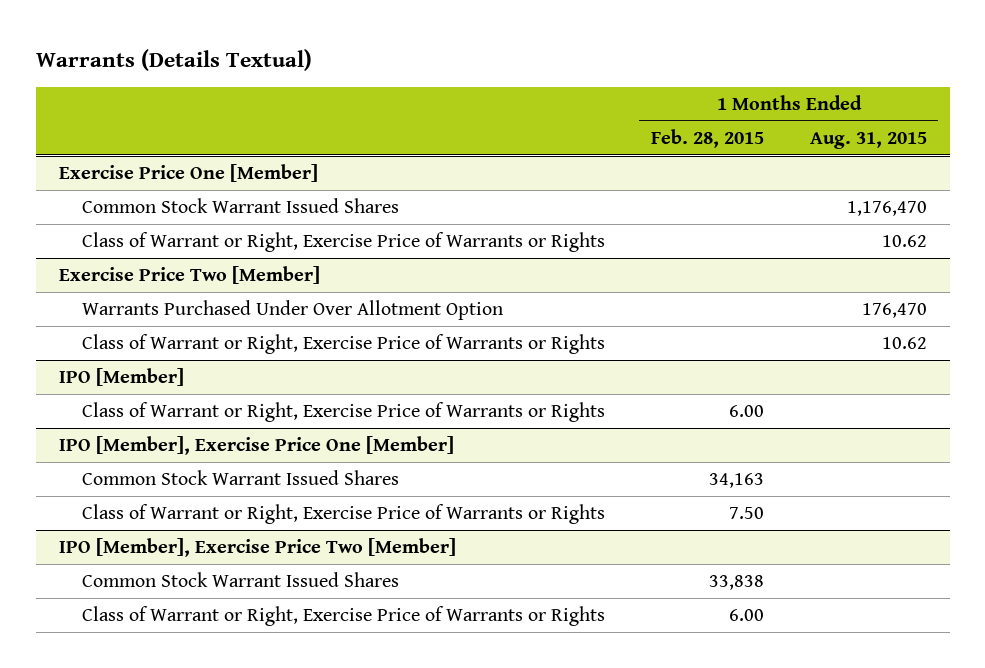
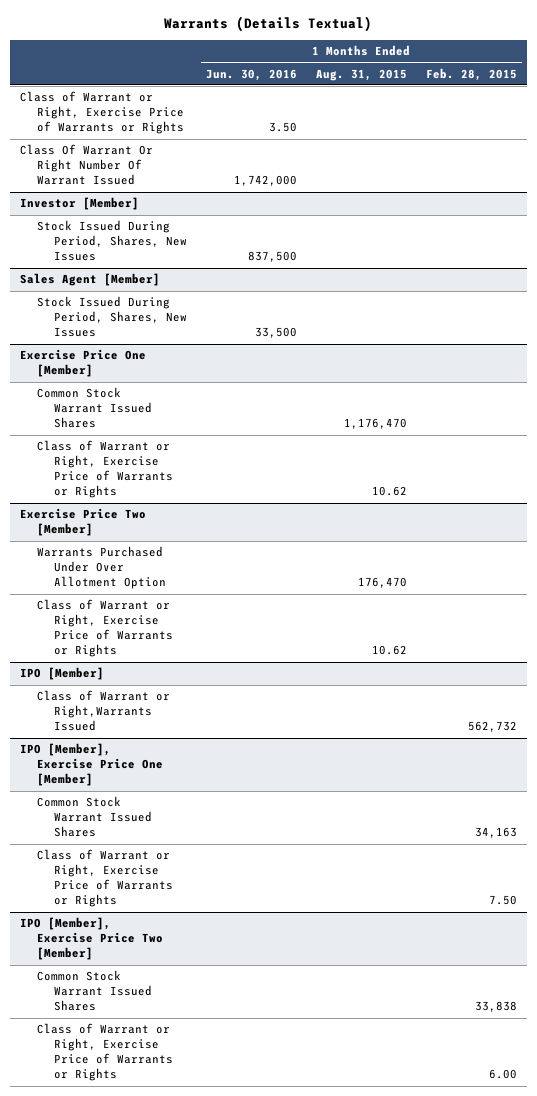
- | 1 Months Ended Feb. 28, 2015 | 1 Months Ended Aug. 31, 2015
+ | 1 Months Ended Jun. 30, 2016 | 1 Months Ended Aug. 31, 2015 | 1 Months Ended Feb. 28, 2015
+ Class of Warrant or Right, Exercise Price of Warrants or Rights | 3.50 | |
+ Class Of Warrant Or Right Number Of Warrant Issued | 1,742,000 | |
+ Investor [Member]
+ Stock Issued During Period, Shares, New Issues | 837,500 | |
+ Sales Agent [Member]
+ Stock Issued During Period, Shares, New Issues | 33,500 | |
@ IPO [Member]
- Class of Warrant or Right, Exercise Price of Warrants or Rights | 6.00 |
+ Class of Warrant or Right,Warrants Issued | | | 562,732

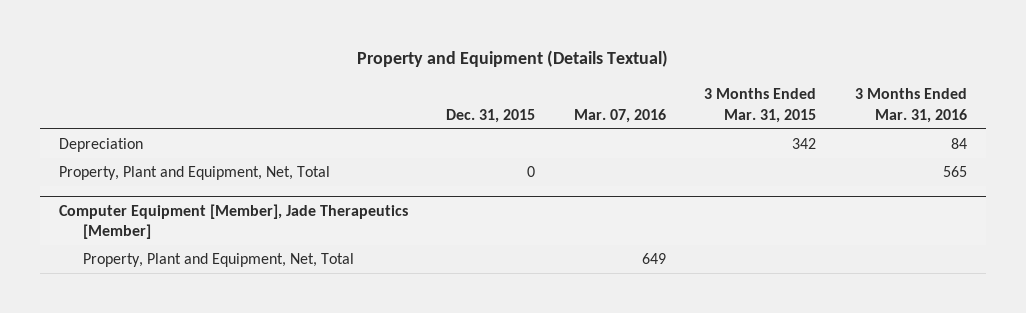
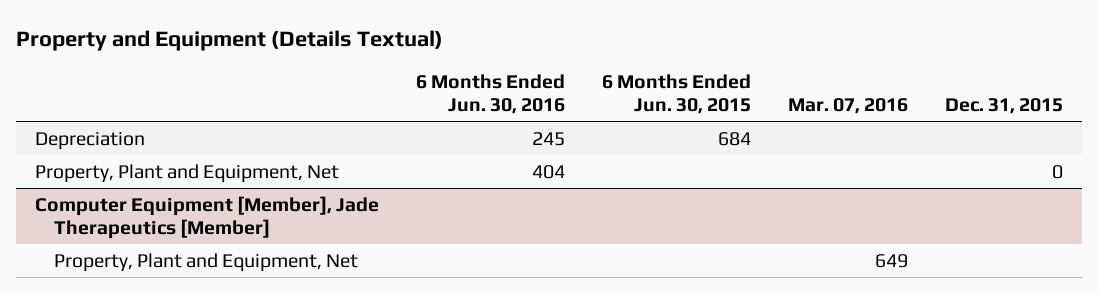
- | Dec. 31, 2015 | Mar. 07, 2016 | 3 Months Ended Mar. 31, 2015 | 3 Months Ended Mar. 31, 2016
+ | 6 Months Ended Jun. 30, 2016 | 6 Months Ended Jun. 30, 2015 | Mar. 07, 2016 | Dec. 31, 2015
- Property, Plant and Equipment, Net, Total | 0 | | | 565
+ Property, Plant and Equipment, Net | 404 | | | 0
@ Computer Equipment [Member], Jade Therapeutics [Member]
- Property, Plant and Equipment, Net, Total | | 649 | |
+ Property, Plant and Equipment, Net | | | 649 |

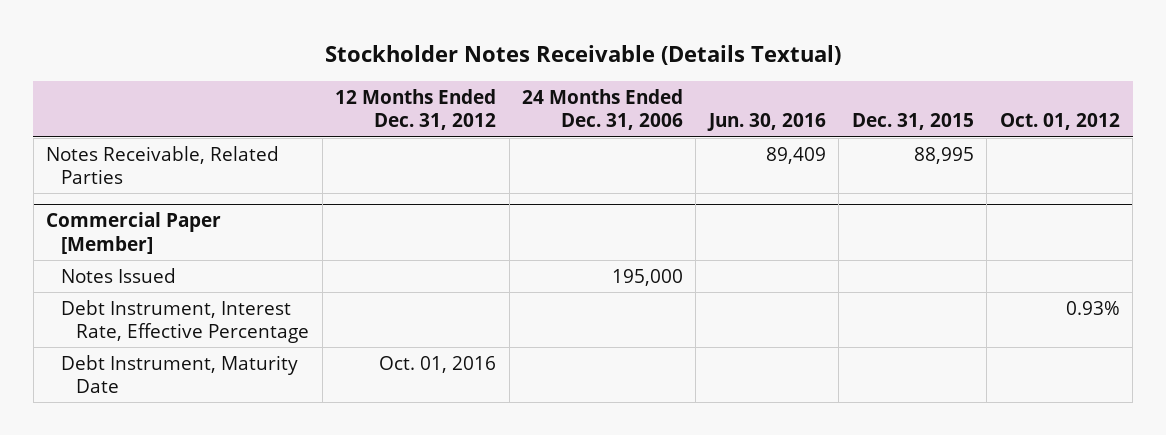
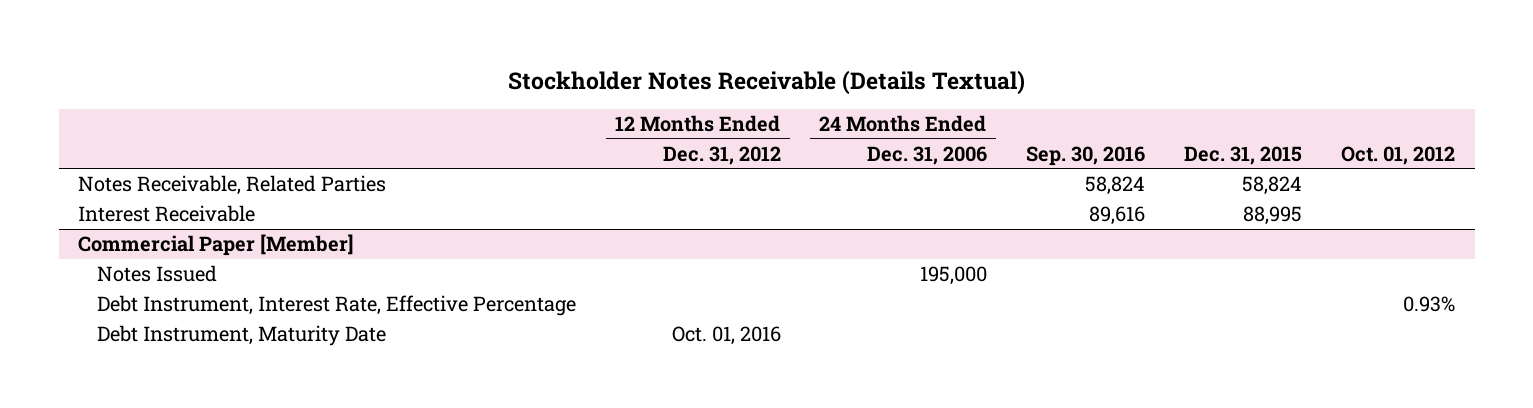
- | 12 Months Ended Dec. 31, 2012 | 24 Months Ended Dec. 31, 2006 | Jun. 30, 2016 | Dec. 31, 2015 | Oct. 01, 2012
+ | 12 Months Ended Dec. 31, 2012 | 24 Months Ended Dec. 31, 2006 | Sep. 30, 2016 | Dec. 31, 2015 | Oct. 01, 2012
- Notes Receivable, Related Parties | | | 89,409 | 88,995 |
+ Notes Receivable, Related Parties | | | 58,824 | 58,824 |
+ Interest Receivable | | | 89,616 | 88,995 |

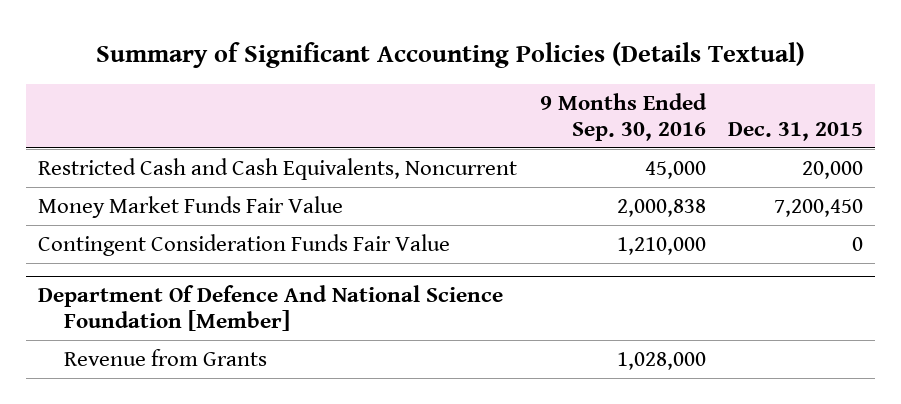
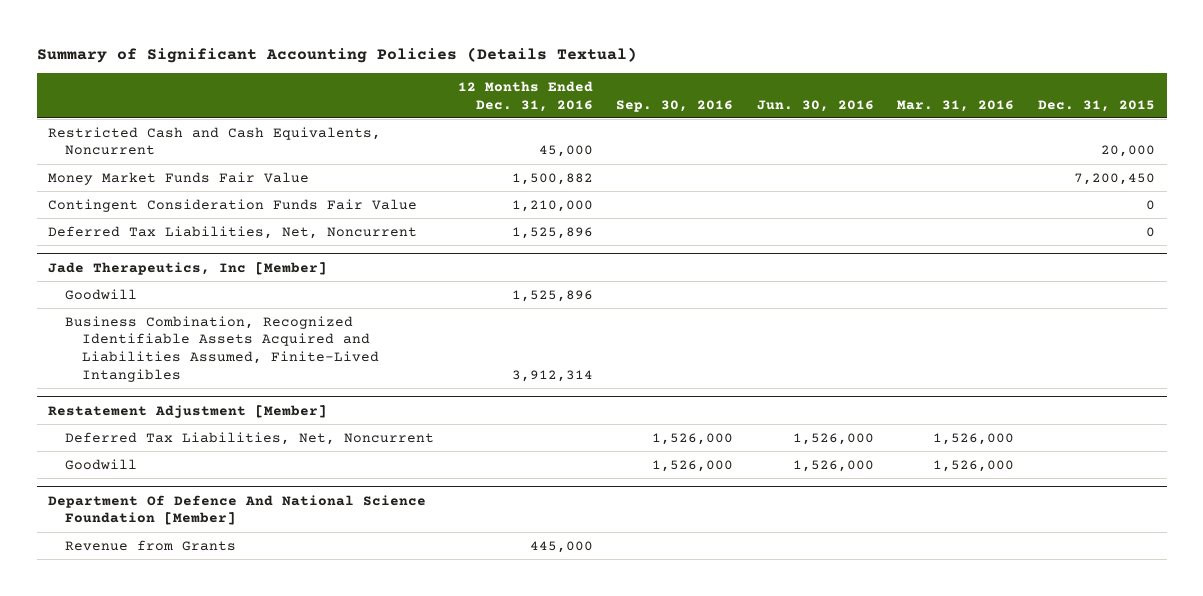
- | 9 Months Ended Sep. 30, 2016 | Dec. 31, 2015
+ | 12 Months Ended Dec. 31, 2016 | Sep. 30, 2016 | Jun. 30, 2016 | Mar. 31, 2016 | Dec. 31, 2015
+ Deferred Tax Liabilities, Net, Noncurrent | 1,525,896 | | | | 0
+ Jade Therapeutics, Inc [Member]
+ Goodwill | 1,525,896 | | | |
+ Business Combination, Recognized Identifiable Assets Acquired and Liabilities Assumed, Finite-Lived Intangibles | 3,912,314 | | | |
+ Restatement Adjustment [Member]
+ Deferred Tax Liabilities, Net, Noncurrent | | 1,526,000 | 1,526,000 | 1,526,000 |
+ Goodwill | | 1,526,000 | 1,526,000 | 1,526,000 |

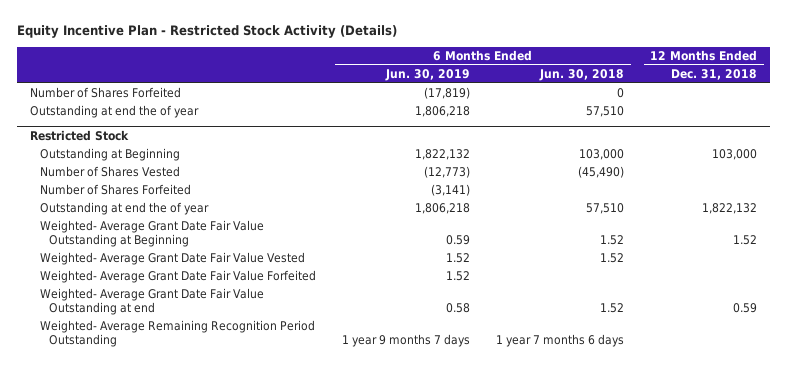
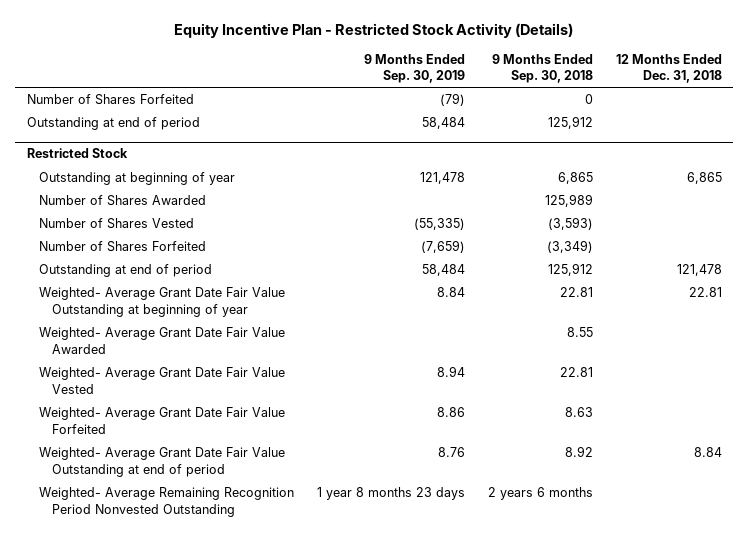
- | 6 Months Ended Jun. 30, 2019 | 6 Months Ended Jun. 30, 2018 | 12 Months Ended Dec. 31, 2018
+ | 9 Months Ended Sep. 30, 2019 | 9 Months Ended Sep. 30, 2018 | 12 Months Ended Dec. 31, 2018
- Outstanding at end the of year | 1,806,218 | 57,510 |
+ Outstanding at end of period | 58,484 | 125,912 |
@ Restricted Stock
- Outstanding at Beginning | 1,822,132 | 103,000 | 103,000
+ Outstanding at beginning of year | 121,478 | 6,865 | 6,865
+ Number of Shares Awarded | | 125,989 |
- Outstanding at end the of year | 1,806,218 | 57,510 | 1,822,132
- Weighted- Average Grant Date Fair Value Outstanding at Beginning | 0.59 | 1.52 | 1.52
+ Outstanding at end of period | 58,484 | 125,912 | 121,478
+ Weighted- Average Grant Date Fair Value Outstanding at beginning of year | 8.84 | 22.81 | 22.81
+ Weighted- Average Grant Date Fair Value Awarded | | 8.55 |
- Weighted- Average Grant Date Fair Value Outstanding at end | 0.58 | 1.52 | 0.59
- Weighted- Average Remaining Recognition Period Outstanding | 1 year 9 months 7 days | 1 year 7 months 6 days |
+ Weighted- Average Grant Date Fair Value Outstanding at end of period | 8.76 | 8.92 | 8.84
+ Weighted- Average Remaining Recognition Period Nonvested Outstanding | 1 year 8 months 23 days | 2 years 6 months |

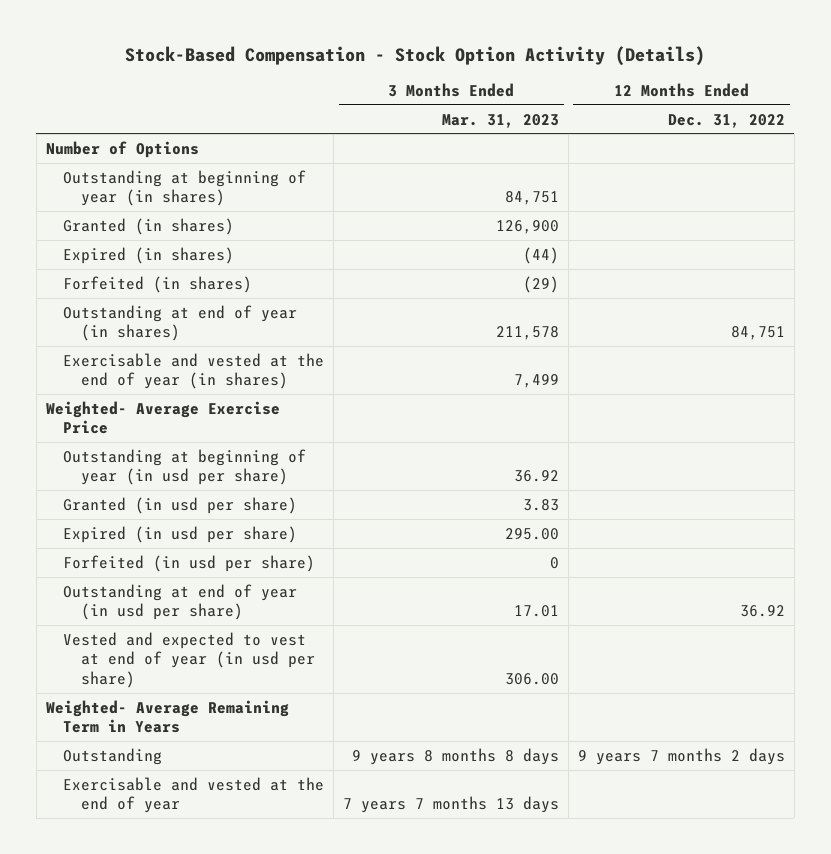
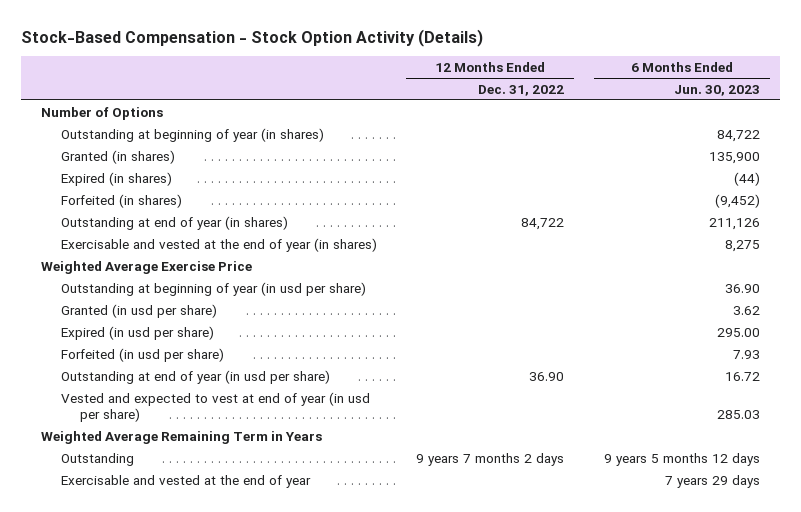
- | 3 Months Ended Mar. 31, 2023 | 12 Months Ended Dec. 31, 2022
+ | 12 Months Ended Dec. 31, 2022 | 6 Months Ended Jun. 30, 2023
- Outstanding at end of year (in shares) | 211,578 | 84,751
+ Outstanding at end of year (in shares) | 84,722 | 211,126
- Weighted- Average Exercise Price
+ Weighted Average Exercise Price
- Outstanding at end of year (in usd per share) | 17.01 | 36.92
+ Outstanding at end of year (in usd per share) | 36.90 | 16.72
- Weighted- Average Remaining Term in Years
+ Weighted Average Remaining Term in Years

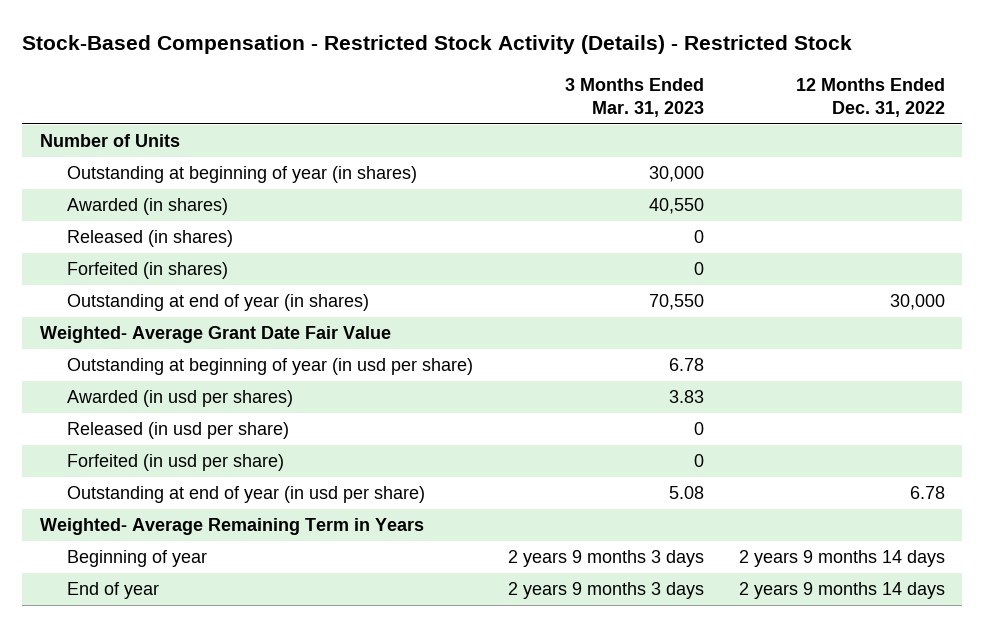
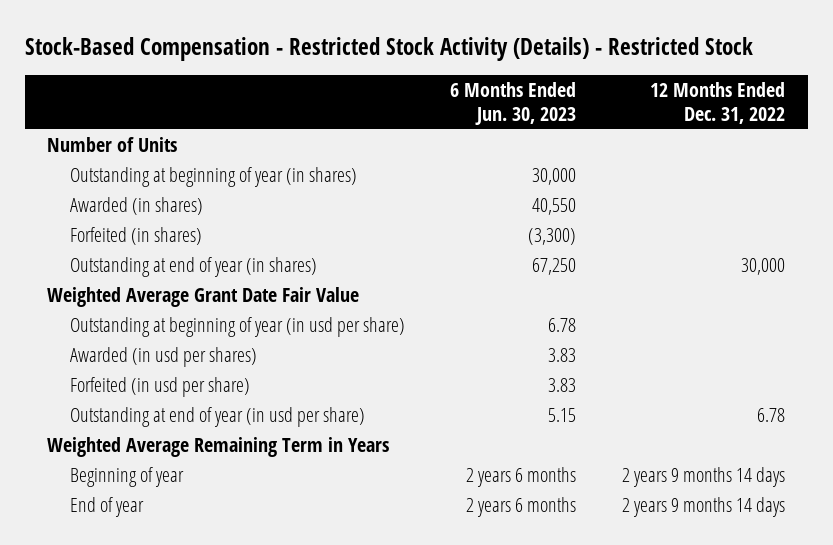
- | 3 Months Ended Mar. 31, 2023 | 12 Months Ended Dec. 31, 2022
+ | 6 Months Ended Jun. 30, 2023 | 12 Months Ended Dec. 31, 2022
- Released (in shares) | 0 |
- Weighted- Average Grant Date Fair Value
+ Weighted Average Grant Date Fair Value
- Released (in usd per share) | 0 |
- Weighted- Average Remaining Term in Years
+ Weighted Average Remaining Term in Years

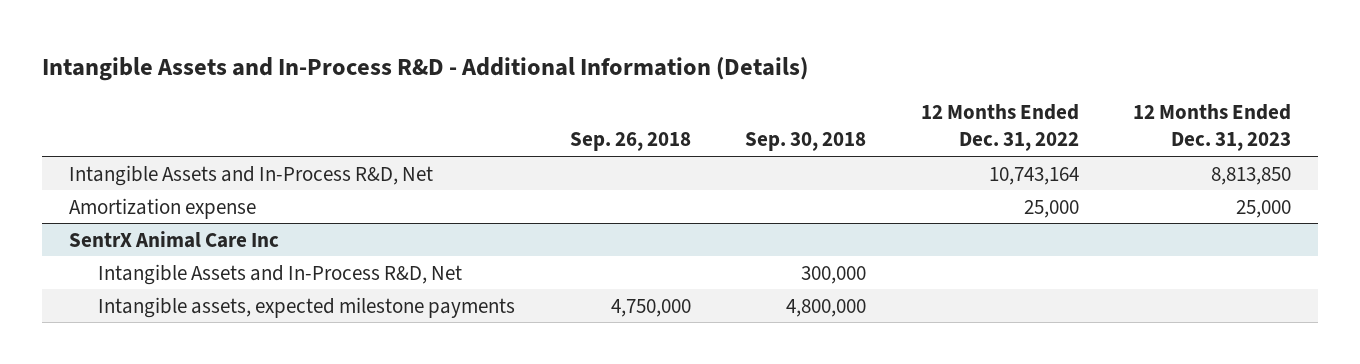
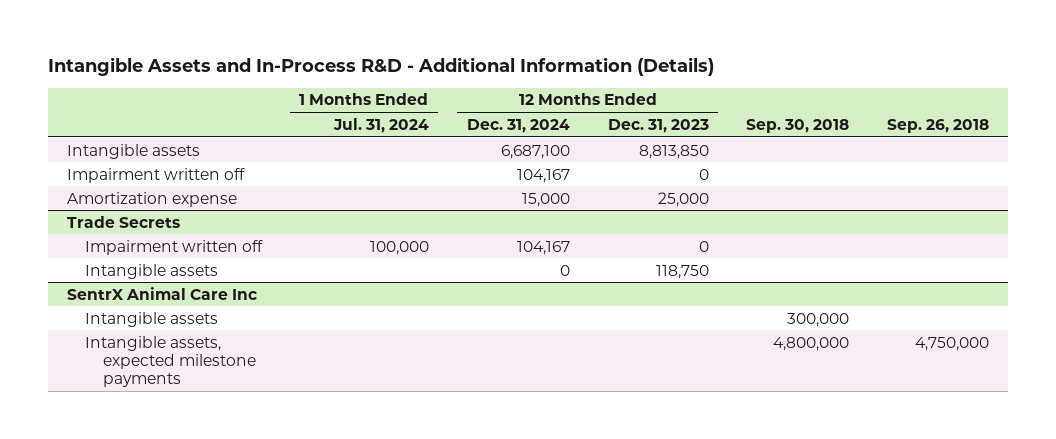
- | Sep. 26, 2018 | Sep. 30, 2018 | 12 Months Ended Dec. 31, 2022 | 12 Months Ended Dec. 31, 2023
+ | 1 Months Ended Jul. 31, 2024 | 12 Months Ended Dec. 31, 2024 | 12 Months Ended Dec. 31, 2023 | Sep. 30, 2018 | Sep. 26, 2018
- Intangible Assets and In-Process R&D, Net | | | 10,743,164 | 8,813,850
+ Intangible assets | | 6,687,100 | 8,813,850 | |
+ Impairment written off | | 104,167 | 0 | |
+ Trade Secrets
+ Impairment written off | 100,000 | 104,167 | 0 | |
+ Intangible assets | | 0 | 118,750 | |
@ SentrX Animal Care Inc
- Intangible Assets and In-Process R&D, Net | | 300,000 | |
+ Intangible assets | | | | 300,000 |

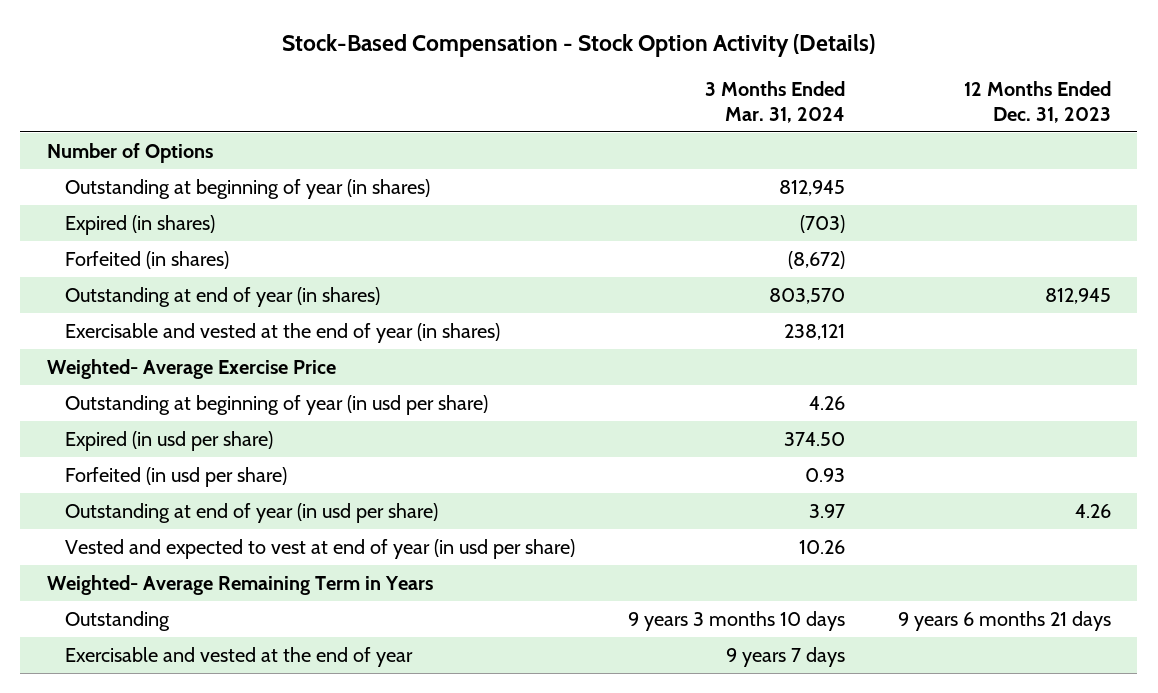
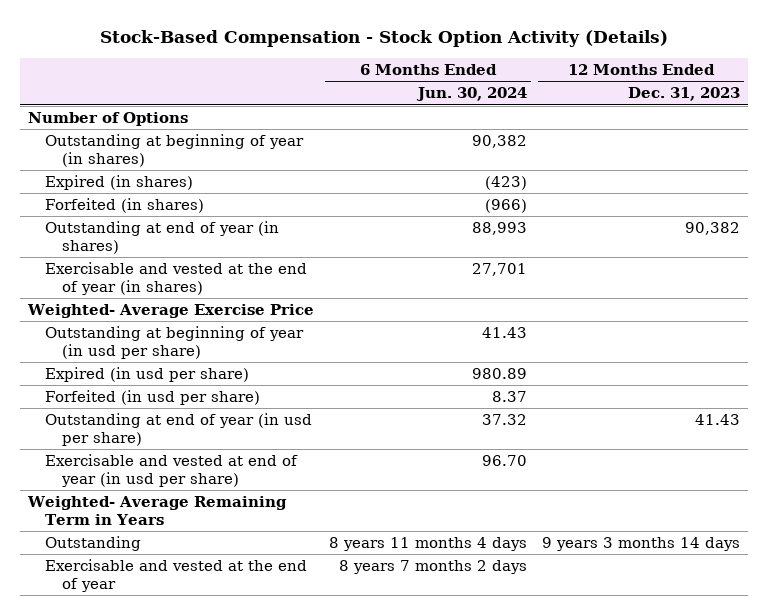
- | 3 Months Ended Mar. 31, 2024 | 12 Months Ended Dec. 31, 2023
+ | 6 Months Ended Jun. 30, 2024 | 12 Months Ended Dec. 31, 2023
- Outstanding at end of year (in shares) | 803,570 | 812,945
+ Outstanding at end of year (in shares) | 88,993 | 90,382
- Outstanding at end of year (in usd per share) | 3.97 | 4.26
- Vested and expected to vest at end of year (in usd per share) | 10.26 |
+ Outstanding at end of year (in usd per share) | 37.32 | 41.43
+ Exercisable and vested at end of year (in usd per share) | 96.70 |
- Outstanding | 9 years 3 months 10 days | 9 years 6 months 21 days
+ Outstanding | 8 years 11 months 4 days | 9 years 3 months 14 days

